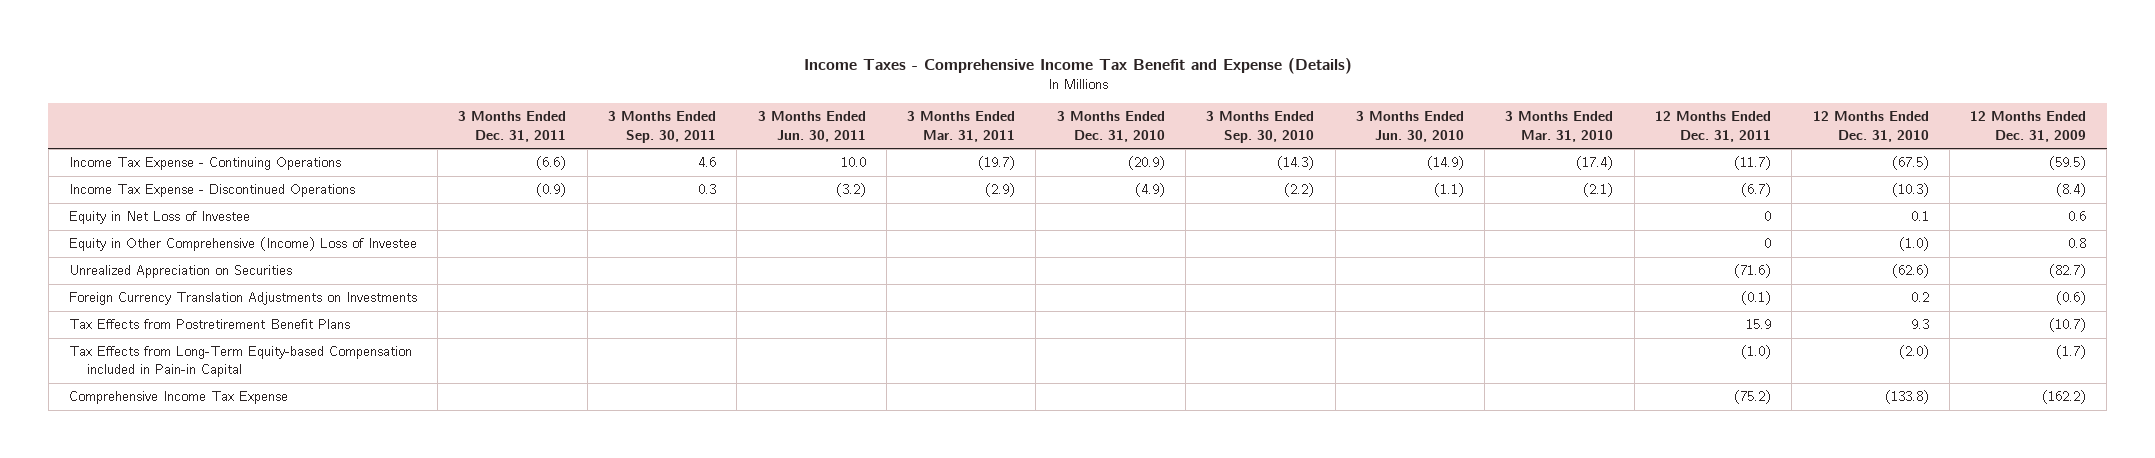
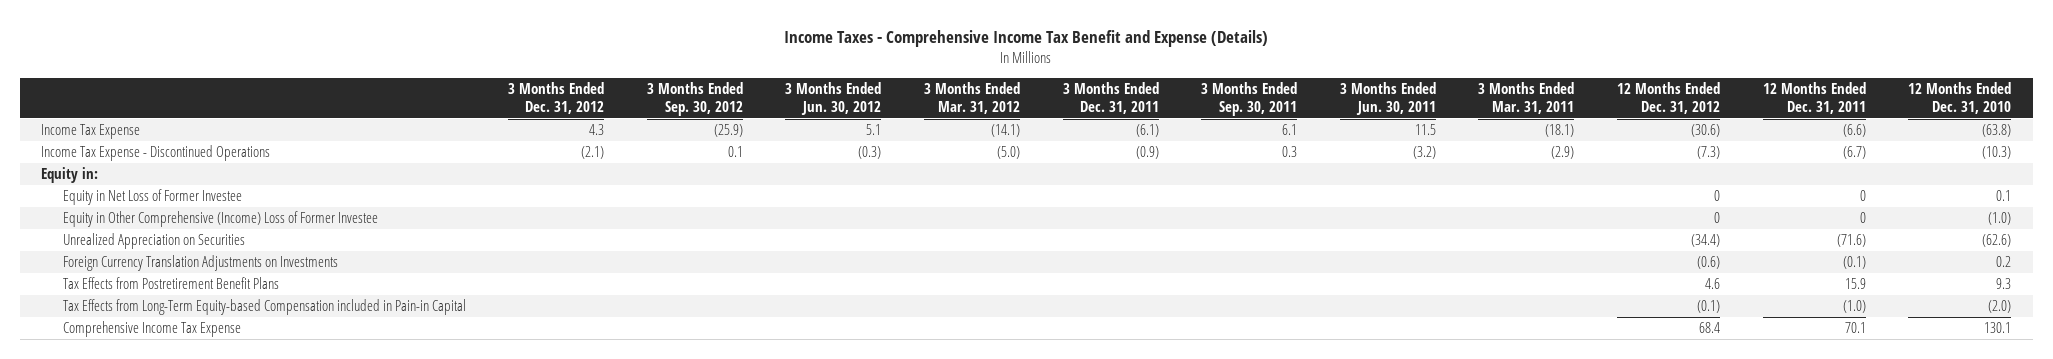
- | 3 Months Ended Dec. 31, 2011 | 3 Months Ended Sep. 30, 2011 | 3 Months Ended Jun. 30, 2011 | 3 Months Ended Mar. 31, 2011 | 3 Months Ended Dec. 31, 2010 | 3 Months Ended Sep. 30, 2010 | 3 Months Ended Jun. 30, 2010 | 3 Months Ended Mar. 31, 2010 | 12 Months Ended Dec. 31, 2011 | 12 Months Ended Dec. 31, 2010 | 12 Months Ended Dec. 31, 2009
+ | 3 Months Ended Dec. 31, 2012 | 3 Months Ended Sep. 30, 2012 | 3 Months Ended Jun. 30, 2012 | 3 Months Ended Mar. 31, 2012 | 3 Months Ended Dec. 31, 2011 | 3 Months Ended Sep. 30, 2011 | 3 Months Ended Jun. 30, 2011 | 3 Months Ended Mar. 31, 2011 | 12 Months Ended Dec. 31, 2012 | 12 Months Ended Dec. 31, 2011 | 12 Months Ended Dec. 31, 2010
- Income Tax Expense - Continuing Operations | (6.6) | 4.6 | 10.0 | (19.7) | (20.9) | (14.3) | (14.9) | (17.4) | (11.7) | (67.5) | (59.5)
+ Income Tax Expense | 4.3 | (25.9) | 5.1 | (14.1) | (6.1) | 6.1 | 11.5 | (18.1) | (30.6) | (6.6) | (63.8)
- Equity in Net Loss of Investee | | | | | | | | | 0 | 0.1 | 0.6
- Equity in Other Comprehensive (Income) Loss of Investee | | | | | | | | | 0 | (1.0) | 0.8
+ Equity in:
+ Equity in Net Loss of Former Investee | | | | | | | | | 0 | 0 | 0.1
+ Equity in Other Comprehensive (Income) Loss of Former Investee | | | | | | | | | 0 | 0 | (1.0)
- Comprehensive Income Tax Expense | | | | | | | | | (75.2) | (133.8) | (162.2)
+ Comprehensive Income Tax Expense | | | | | | | | | 68.4 | 70.1 | 130.1

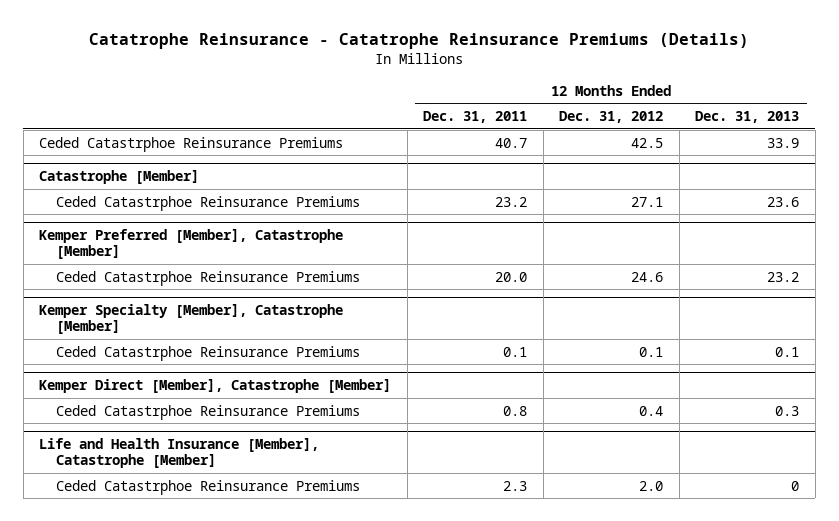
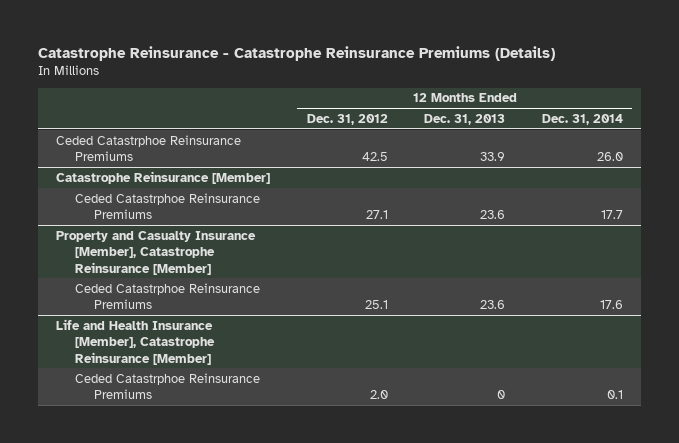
- Catatrophe Reinsurance - Catatrophe Reinsurance Premiums (Details)
+ Catastrophe Reinsurance - Catastrophe Reinsurance Premiums (Details)
- | 12 Months Ended Dec. 31, 2011 | 12 Months Ended Dec. 31, 2012 | 12 Months Ended Dec. 31, 2013
+ | 12 Months Ended Dec. 31, 2012 | 12 Months Ended Dec. 31, 2013 | 12 Months Ended Dec. 31, 2014
- Catastrophe [Member]
+ Catastrophe Reinsurance [Member]
- Kemper Preferred [Member], Catastrophe [Member]
- Ceded Catastrphoe Reinsurance Premiums | 20.0 | 24.6 | 23.2
- Kemper Specialty [Member], Catastrophe [Member]
- Ceded Catastrphoe Reinsurance Premiums | 0.1 | 0.1 | 0.1
- Kemper Direct [Member], Catastrophe [Member]
- Ceded Catastrphoe Reinsurance Premiums | 0.8 | 0.4 | 0.3
- Life and Health Insurance [Member], Catastrophe [Member]
+ Property and Casualty Insurance [Member], Catastrophe Reinsurance [Member]
+ Ceded Catastrphoe Reinsurance Premiums | 25.1 | 23.6 | 17.6
+ Life and Health Insurance [Member], Catastrophe Reinsurance [Member]

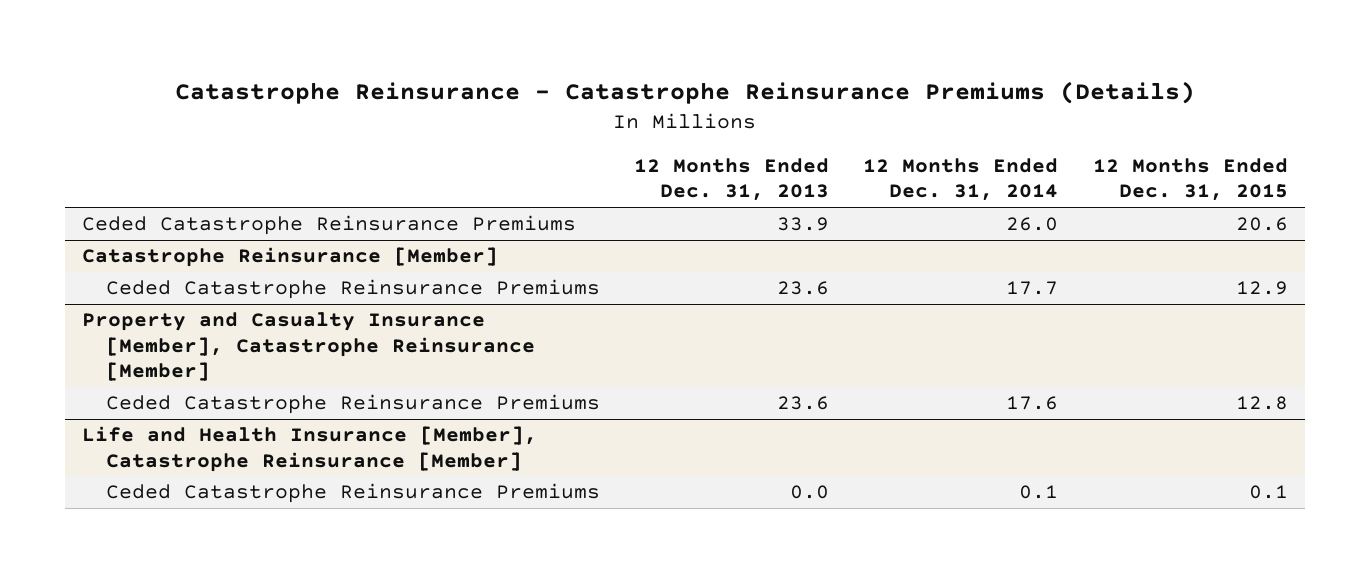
- | 12 Months Ended Dec. 31, 2012 | 12 Months Ended Dec. 31, 2013 | 12 Months Ended Dec. 31, 2014
+ | 12 Months Ended Dec. 31, 2013 | 12 Months Ended Dec. 31, 2014 | 12 Months Ended Dec. 31, 2015
- Ceded Catastrphoe Reinsurance Premiums | 42.5 | 33.9 | 26.0
+ Ceded Catastrophe Reinsurance Premiums | 33.9 | 26.0 | 20.6
@ Catastrophe Reinsurance [Member]
- Ceded Catastrphoe Reinsurance Premiums | 27.1 | 23.6 | 17.7
+ Ceded Catastrophe Reinsurance Premiums | 23.6 | 17.7 | 12.9
@ Property and Casualty Insurance [Member], Catastrophe Reinsurance [Member]
- Ceded Catastrphoe Reinsurance Premiums | 25.1 | 23.6 | 17.6
+ Ceded Catastrophe Reinsurance Premiums | 23.6 | 17.6 | 12.8
@ Life and Health Insurance [Member], Catastrophe Reinsurance [Member]
- Ceded Catastrphoe Reinsurance Premiums | 2.0 | 0 | 0.1
+ Ceded Catastrophe Reinsurance Premiums | 0.0 | 0.1 | 0.1

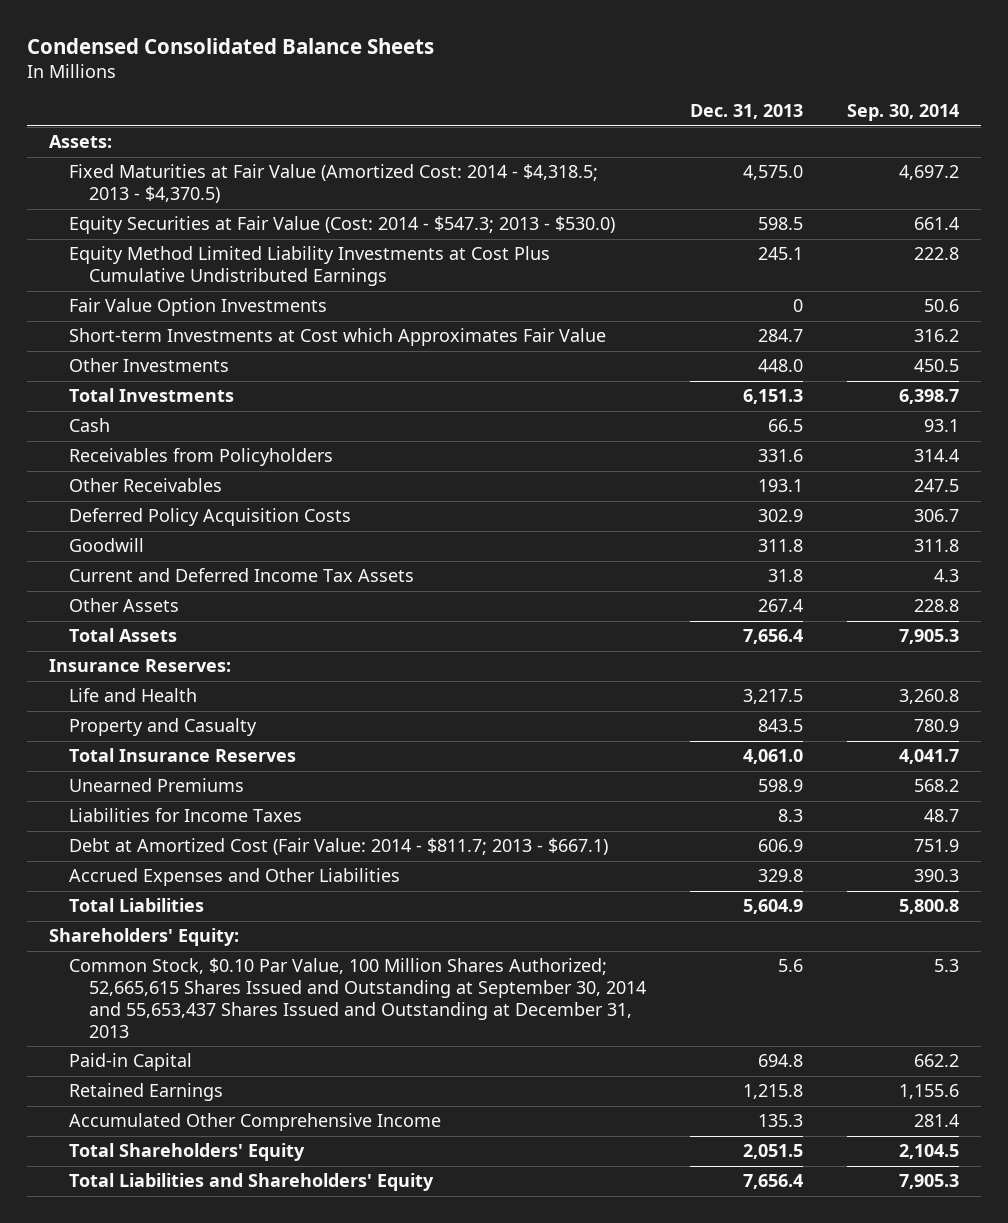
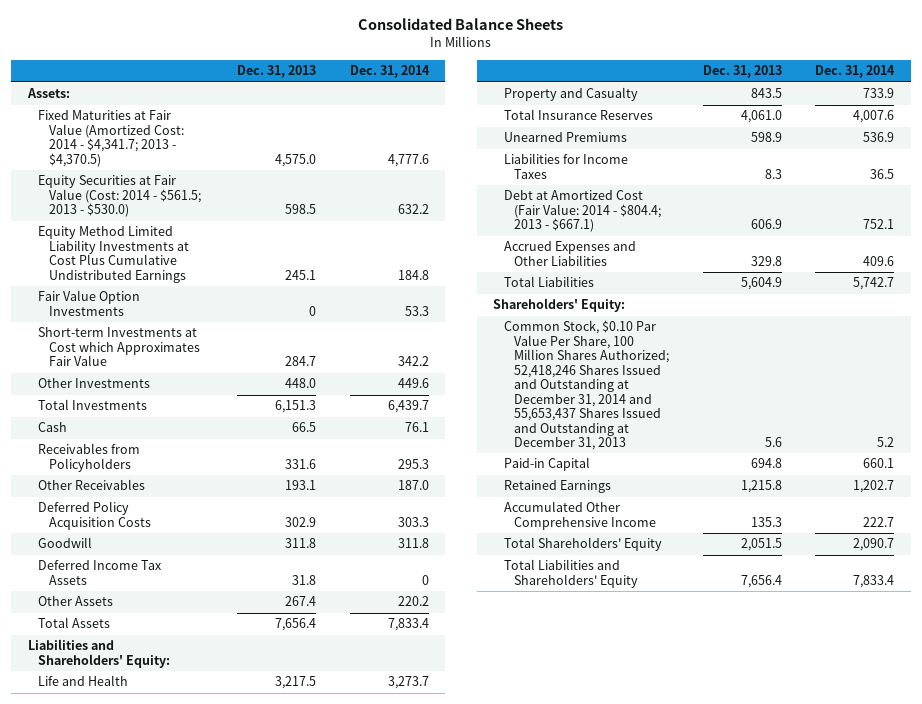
- Condensed Consolidated Balance Sheets
+ Consolidated Balance Sheets
- | Dec. 31, 2013 | Sep. 30, 2014
+ | Dec. 31, 2013 | Dec. 31, 2014
- Fixed Maturities at Fair Value (Amortized Cost: 2014 - $4,318.5; 2013 - $4,370.5) | 4,575.0 | 4,697.2
- Equity Securities at Fair Value (Cost: 2014 - $547.3; 2013 - $530.0) | 598.5 | 661.4
+ Fixed Maturities at Fair Value (Amortized Cost: 2014 - $4,341.7; 2013 - $4,370.5) | 4,575.0 | 4,777.6
+ Equity Securities at Fair Value (Cost: 2014 - $561.5; 2013 - $530.0) | 598.5 | 632.2
- Current and Deferred Income Tax Assets | 31.8 | 4.3
+ Deferred Income Tax Assets | 31.8 | 0
- Insurance Reserves:
+ Liabilities and Shareholders' Equity:
- Debt at Amortized Cost (Fair Value: 2014 - $811.7; 2013 - $667.1) | 606.9 | 751.9
+ Debt at Amortized Cost (Fair Value: 2014 - $804.4; 2013 - $667.1) | 606.9 | 752.1
- Common Stock, $0.10 Par Value, 100 Million Shares Authorized; 52,665,615 Shares Issued and Outstanding at September 30, 2014 and 55,653,437 Shares Issued and Outstanding at December 31, 2013 | 5.6 | 5.3
+ Common Stock, $0.10 Par Value Per Share, 100 Million Shares Authorized; 52,418,246 Shares Issued and Outstanding at December 31, 2014 and 55,653,437 Shares Issued and Outstanding at December 31, 2013 | 5.6 | 5.2

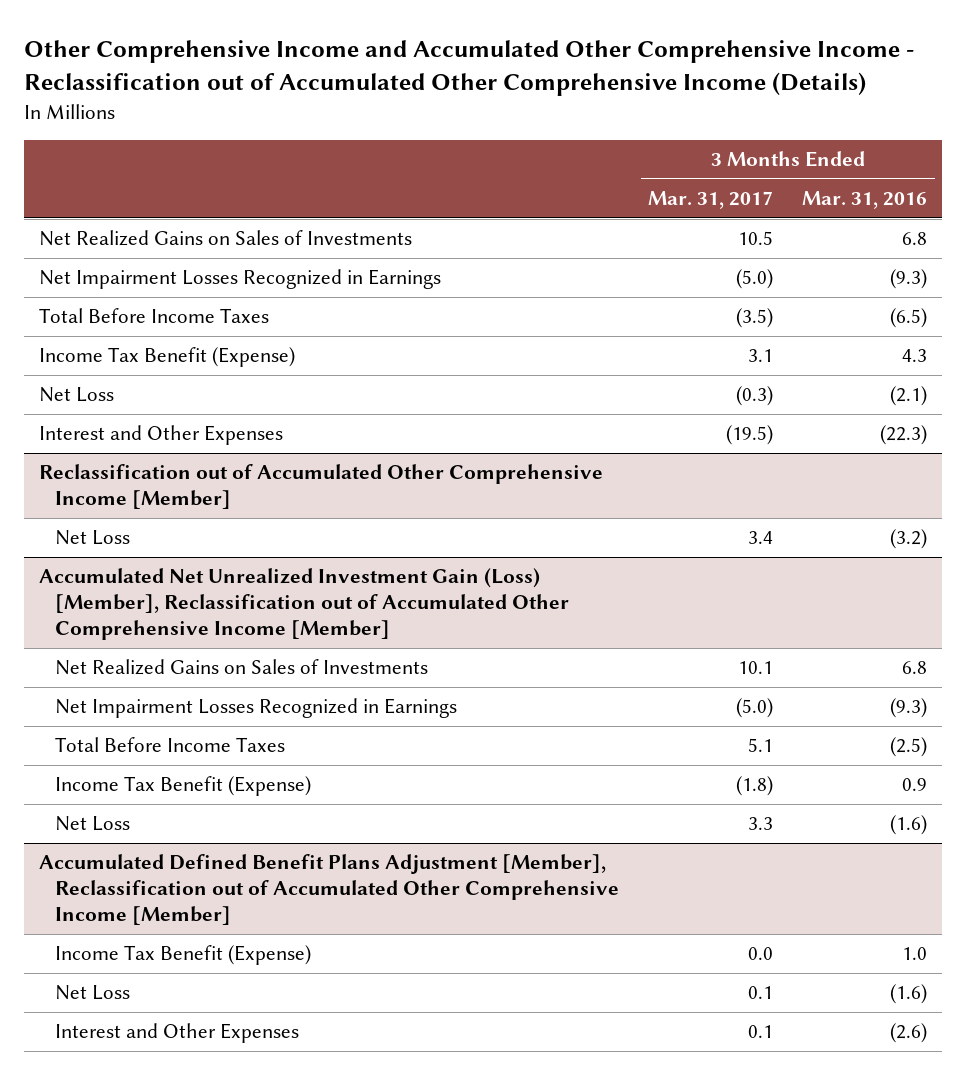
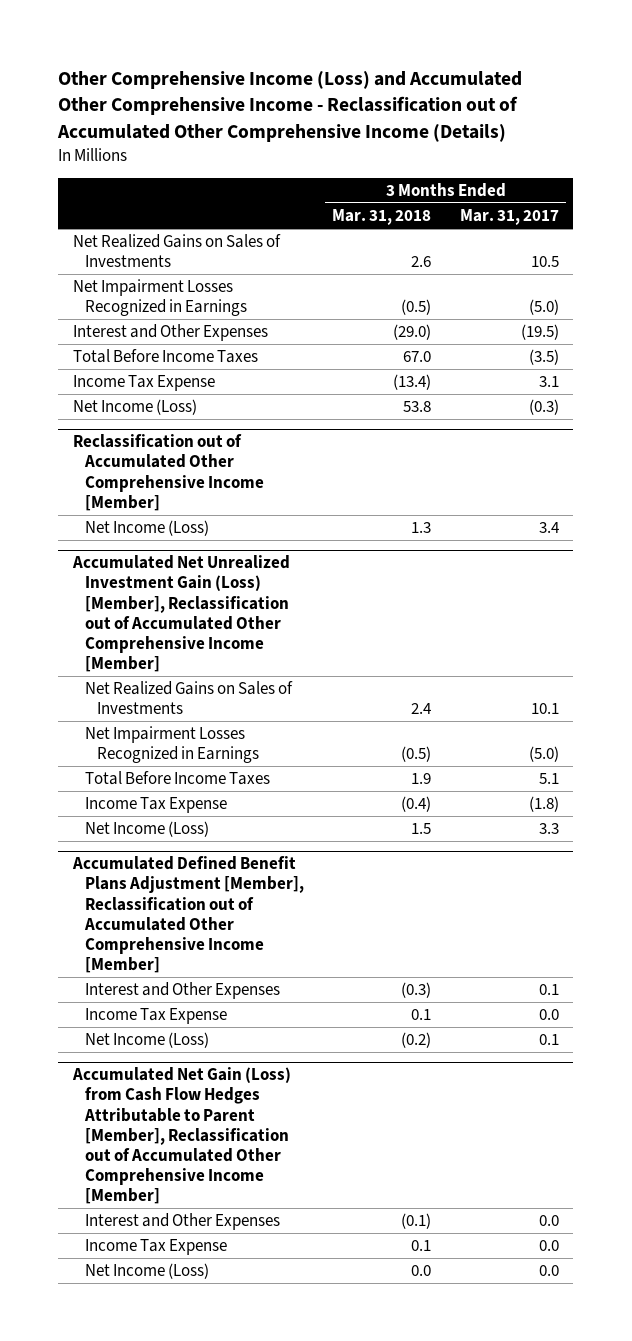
- Other Comprehensive Income and Accumulated Other Comprehensive Income - Reclassification out of Accumulated Other Comprehensive Income (Details)
+ Other Comprehensive Income (Loss) and Accumulated Other Comprehensive Income - Reclassification out of Accumulated Other Comprehensive Income (Details)
- | 3 Months Ended Mar. 31, 2017 | 3 Months Ended Mar. 31, 2016
+ | 3 Months Ended Mar. 31, 2018 | 3 Months Ended Mar. 31, 2017
- Income Tax Benefit (Expense) | 3.1 | 4.3
- Net Loss | (0.3) | (2.1)
moved down: Total Before Income Taxes | 67.0 | (3.5)
+ Income Tax Expense | (13.4) | 3.1
+ Net Income (Loss) | 53.8 | (0.3)
@ Reclassification out of Accumulated Other Comprehensive Income [Member]
- Net Loss | 3.4 | (3.2)
+ Net Income (Loss) | 1.3 | 3.4
@ Accumulated Net Unrealized Investment Gain (Loss) [Member], Reclassification out of Accumulated Other Comprehensive Income [Member]
- Income Tax Benefit (Expense) | (1.8) | 0.9
- Net Loss | 3.3 | (1.6)
+ Income Tax Expense | (0.4) | (1.8)
+ Net Income (Loss) | 1.5 | 3.3
@ Accumulated Defined Benefit Plans Adjustment [Member], Reclassification out of Accumulated Other Comprehensive Income [Member]
- Income Tax Benefit (Expense) | 0.0 | 1.0
- Net Loss | 0.1 | (1.6)
+ Income Tax Expense | 0.1 | 0.0
+ Net Income (Loss) | (0.2) | 0.1
+ Accumulated Net Gain (Loss) from Cash Flow Hedges Attributable to Parent [Member], Reclassification out of Accumulated Other Comprehensive Income [Member]
+ Interest and Other Expenses | (0.1) | 0.0
+ Income Tax Expense | 0.1 | 0.0
+ Net Income (Loss) | 0.0 | 0.0

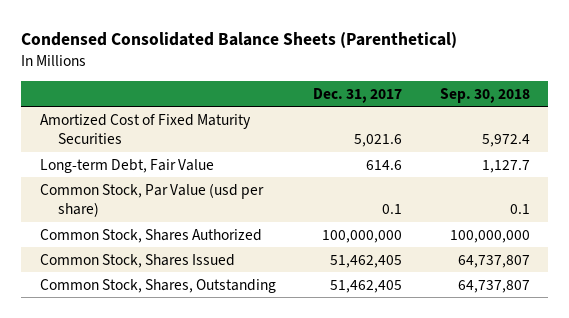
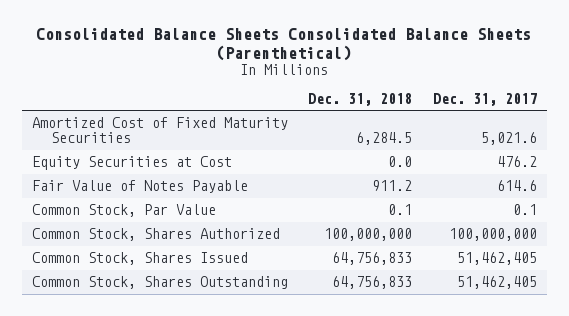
- Condensed Consolidated Balance Sheets (Parenthetical)
+ Consolidated Balance Sheets Consolidated Balance Sheets (Parenthetical)
- | Dec. 31, 2017 | Sep. 30, 2018
+ | Dec. 31, 2018 | Dec. 31, 2017
- Long-term Debt, Fair Value | 614.6 | 1,127.7
- Common Stock, Par Value (usd per share) | 0.1 | 0.1
+ Equity Securities at Cost | 0.0 | 476.2
+ Fair Value of Notes Payable | 911.2 | 614.6
+ Common Stock, Par Value | 0.1 | 0.1
- Common Stock, Shares, Outstanding | 51,462,405 | 64,737,807
+ Common Stock, Shares Outstanding | 64,756,833 | 51,462,405

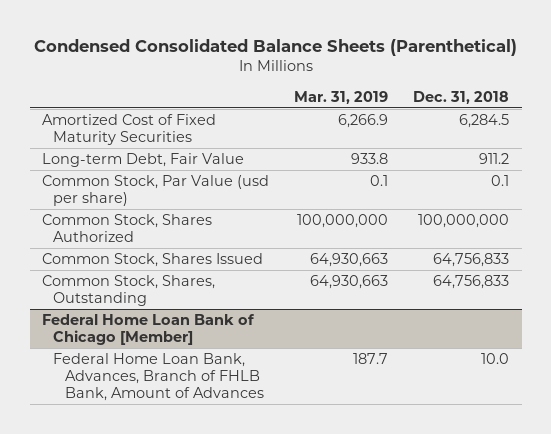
- Consolidated Balance Sheets Consolidated Balance Sheets (Parenthetical)
+ Condensed Consolidated Balance Sheets (Parenthetical)
- | Dec. 31, 2018 | Dec. 31, 2017
+ | Mar. 31, 2019 | Dec. 31, 2018
- Equity Securities at Cost | 0.0 | 476.2
- Fair Value of Notes Payable | 911.2 | 614.6
- Common Stock, Par Value | 0.1 | 0.1
+ Long-term Debt, Fair Value | 933.8 | 911.2
+ Common Stock, Par Value (usd per share) | 0.1 | 0.1
- Common Stock, Shares Outstanding | 64,756,833 | 51,462,405
+ Common Stock, Shares, Outstanding | 64,930,663 | 64,756,833
+ Federal Home Loan Bank of Chicago [Member]
+ Federal Home Loan Bank, Advances, Branch of FHLB Bank, Amount of Advances | 187.7 | 10.0

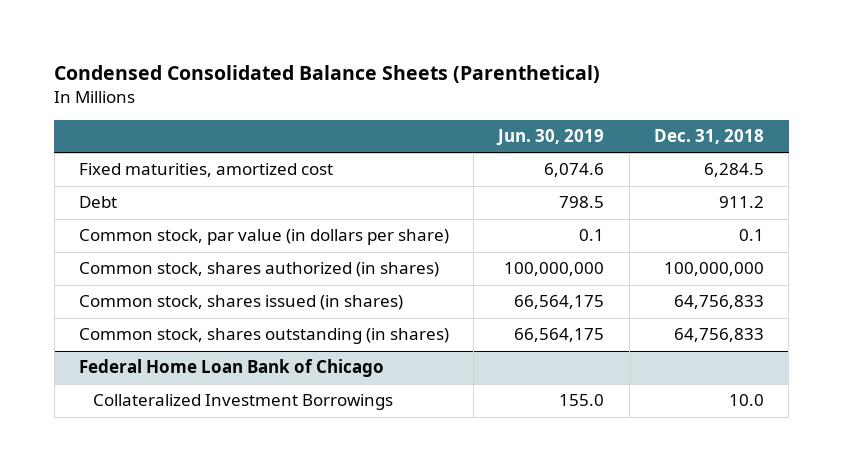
- | Mar. 31, 2019 | Dec. 31, 2018
+ | Jun. 30, 2019 | Dec. 31, 2018
- Amortized Cost of Fixed Maturity Securities | 6,266.9 | 6,284.5
- Long-term Debt, Fair Value | 933.8 | 911.2
- Common Stock, Par Value (usd per share) | 0.1 | 0.1
- Common Stock, Shares Authorized | 100,000,000 | 100,000,000
- Common Stock, Shares Issued | 64,930,663 | 64,756,833
- Common Stock, Shares, Outstanding | 64,930,663 | 64,756,833
- Federal Home Loan Bank of Chicago [Member]
- Federal Home Loan Bank, Advances, Branch of FHLB Bank, Amount of Advances | 187.7 | 10.0
+ Fixed maturities, amortized cost | 6,074.6 | 6,284.5
+ Debt | 798.5 | 911.2
+ Common stock, par value (in dollars per share) | 0.1 | 0.1
+ Common stock, shares authorized (in shares) | 100,000,000 | 100,000,000
+ Common stock, shares issued (in shares) | 66,564,175 | 64,756,833
+ Common stock, shares outstanding (in shares) | 66,564,175 | 64,756,833
+ Federal Home Loan Bank of Chicago
+ Collateralized Investment Borrowings | 155.0 | 10.0

